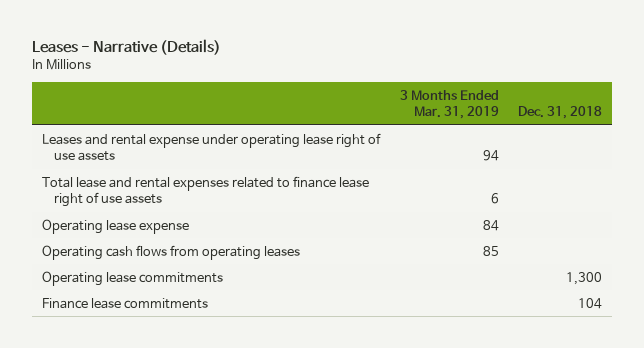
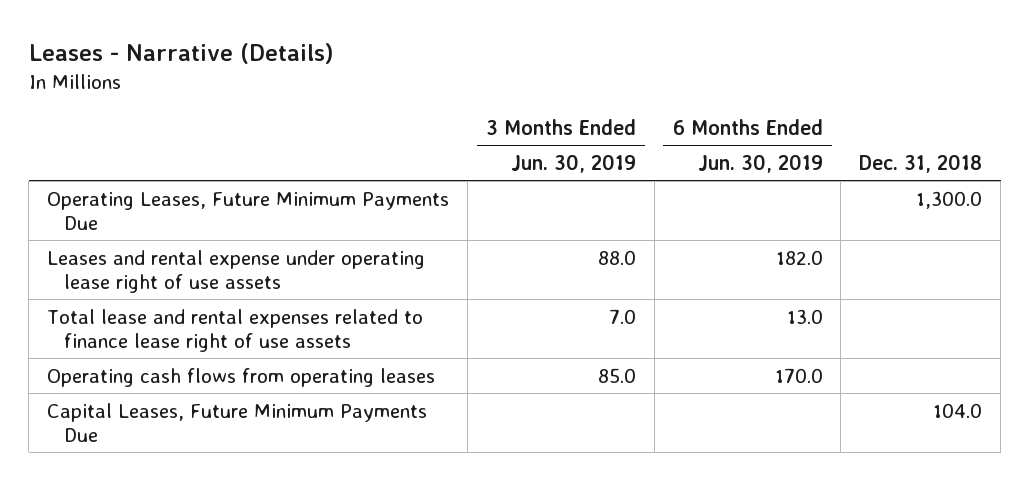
- | 3 Months Ended Mar. 31, 2019 | Dec. 31, 2018
+ | 3 Months Ended Jun. 30, 2019 | 6 Months Ended Jun. 30, 2019 | Dec. 31, 2018
+ Operating Leases, Future Minimum Payments Due | | | 1,300.0
- Operating lease expense | 84 |
- Operating lease commitments | | 1,300
- Finance lease commitments | | 104
+ Capital Leases, Future Minimum Payments Due | | | 104.0

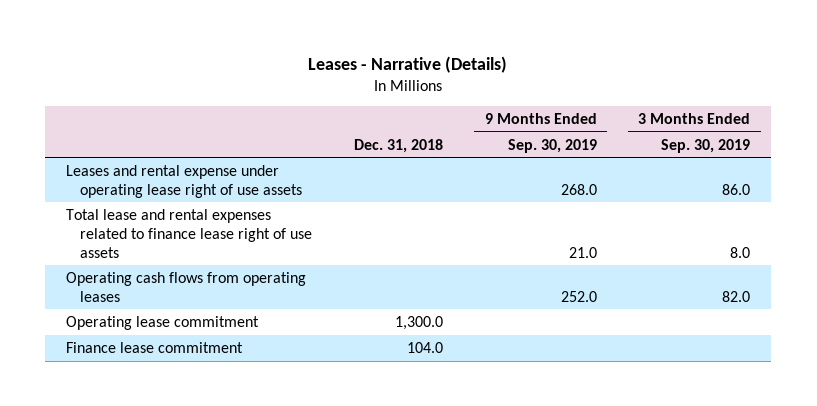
- | 3 Months Ended Jun. 30, 2019 | 6 Months Ended Jun. 30, 2019 | Dec. 31, 2018
+ | Dec. 31, 2018 | 9 Months Ended Sep. 30, 2019 | 3 Months Ended Sep. 30, 2019
- Operating Leases, Future Minimum Payments Due | | | 1,300.0
- Capital Leases, Future Minimum Payments Due | | | 104.0
+ Operating lease commitment | 1,300.0 | |
+ Finance lease commitment | 104.0 | |

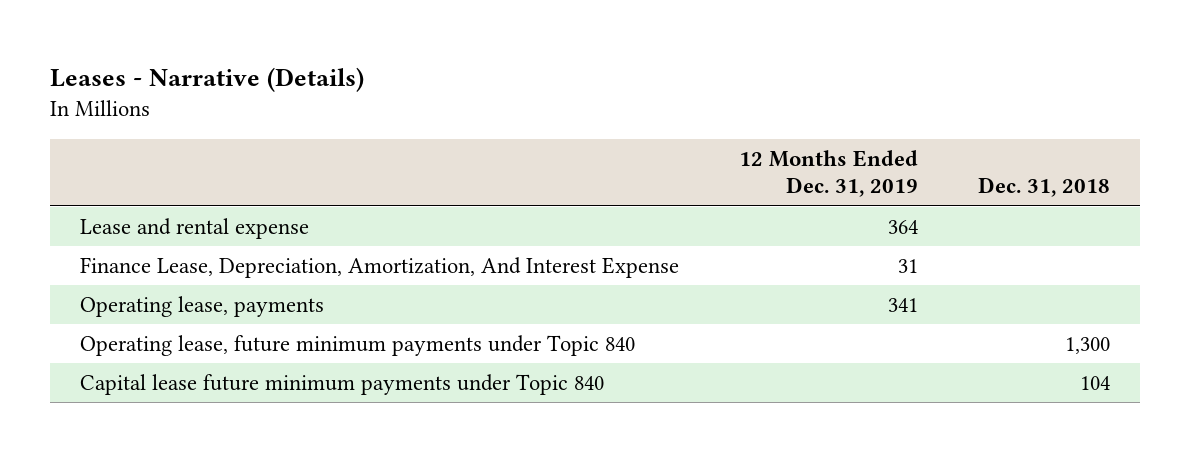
- | Dec. 31, 2018 | 9 Months Ended Sep. 30, 2019 | 3 Months Ended Sep. 30, 2019
+ | 12 Months Ended Dec. 31, 2019 | Dec. 31, 2018
- Leases and rental expense under operating lease right of use assets | | 268.0 | 86.0
- Total lease and rental expenses related to finance lease right of use assets | | 21.0 | 8.0
- Operating cash flows from operating leases | | 252.0 | 82.0
- Operating lease commitment | 1,300.0 | |
- Finance lease commitment | 104.0 | |
+ Lease and rental expense | 364 |
+ Finance Lease, Depreciation, Amortization, And Interest Expense | 31 |
+ Operating lease, payments | 341 |
+ Operating lease, future minimum payments under Topic 840 | | 1,300
+ Capital lease future minimum payments under Topic 840 | | 104

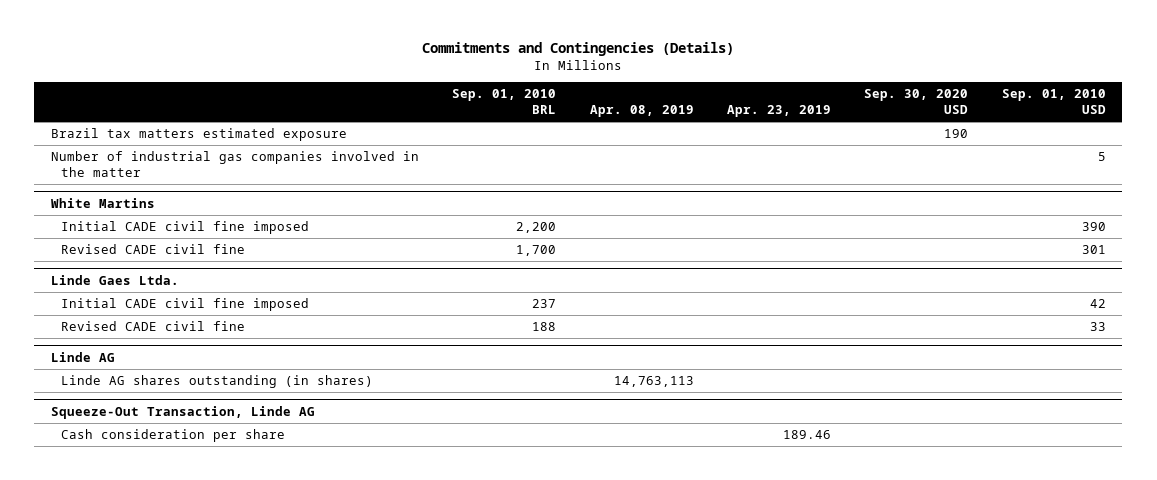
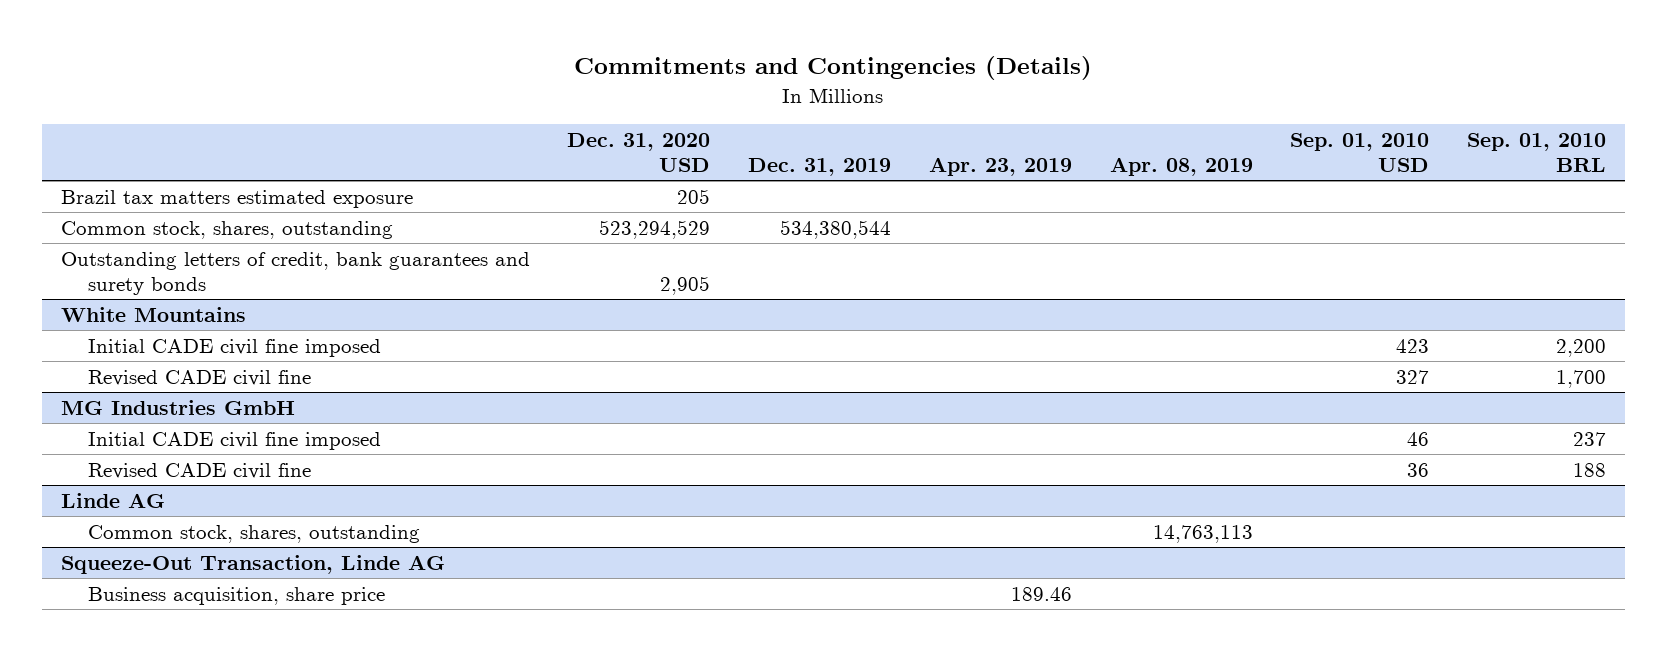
- | Sep. 01, 2010 BRL | Apr. 08, 2019 | Apr. 23, 2019 | Sep. 30, 2020 USD | Sep. 01, 2010 USD
+ | Dec. 31, 2020 USD | Dec. 31, 2019 | Apr. 23, 2019 | Apr. 08, 2019 | Sep. 01, 2010 USD | Sep. 01, 2010 BRL
- Number of industrial gas companies involved in the matter | | | | | 5
- White Martins
- Initial CADE civil fine imposed | 2,200 | | | | 390
- Revised CADE civil fine | 1,700 | | | | 301
- Linde Gaes Ltda.
- Initial CADE civil fine imposed | 237 | | | | 42
- Revised CADE civil fine | 188 | | | | 33
+ Common stock, shares, outstanding | 523,294,529 | 534,380,544 | | | |
+ Outstanding letters of credit, bank guarantees and surety bonds | 2,905 | | | | |
+ White Mountains
+ Initial CADE civil fine imposed | | | | | 423 | 2,200
+ Revised CADE civil fine | | | | | 327 | 1,700
+ MG Industries GmbH
+ Initial CADE civil fine imposed | | | | | 46 | 237
+ Revised CADE civil fine | | | | | 36 | 188
@ Linde AG
- Linde AG shares outstanding (in shares) | | 14,763,113 | | |
+ Common stock, shares, outstanding | | | | 14,763,113 | |
@ Squeeze-Out Transaction, Linde AG
- Cash consideration per share | | | 189.46 | |
+ Business acquisition, share price | | | 189.46 | | |

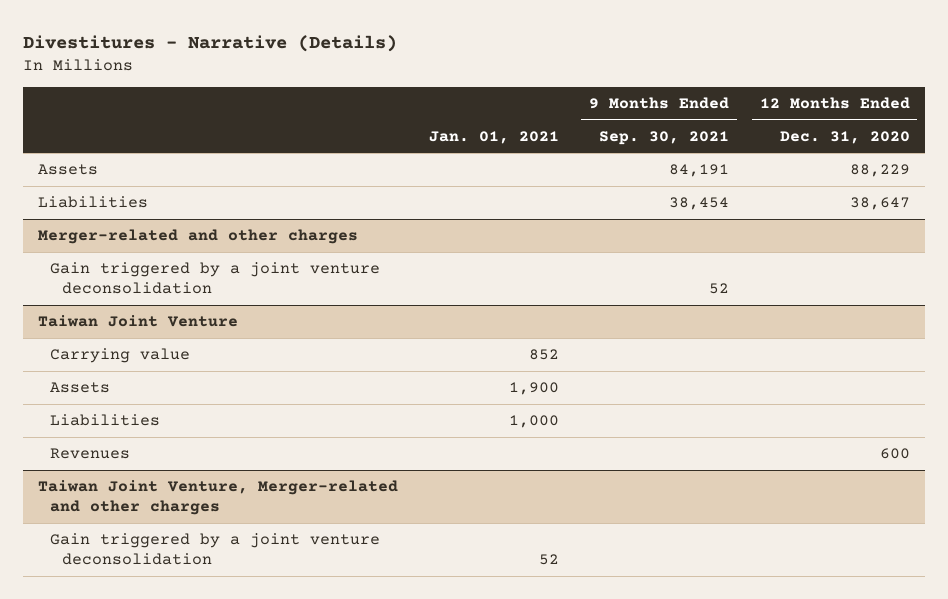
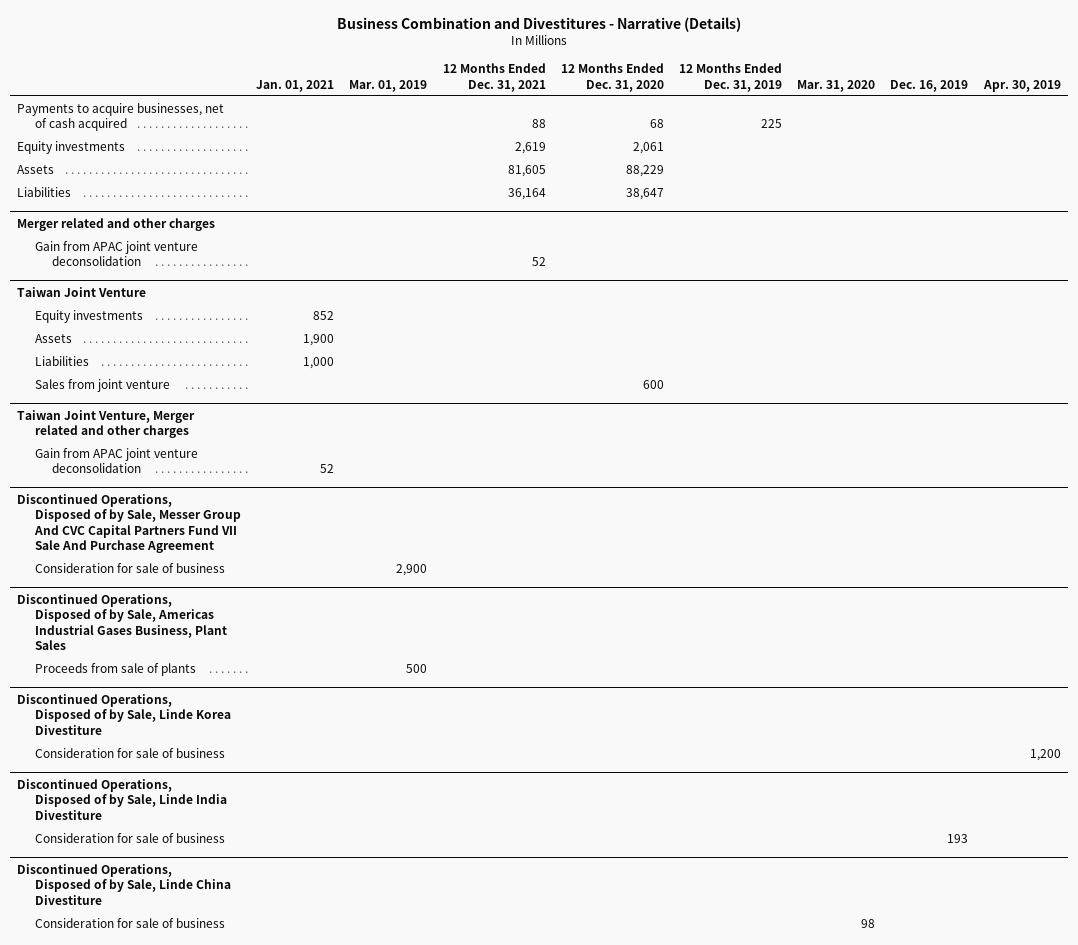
- Divestitures - Narrative (Details)
+ Business Combination and Divestitures - Narrative (Details)
- | Jan. 01, 2021 | 9 Months Ended Sep. 30, 2021 | 12 Months Ended Dec. 31, 2020
+ | Jan. 01, 2021 | Mar. 01, 2019 | 12 Months Ended Dec. 31, 2021 | 12 Months Ended Dec. 31, 2020 | 12 Months Ended Dec. 31, 2019 | Mar. 31, 2020 | Dec. 16, 2019 | Apr. 30, 2019
+ Payments to acquire businesses, net of cash acquired | | | 88 | 68 | 225 | | |
+ Equity investments | | | 2,619 | 2,061 | | | |
- Merger-related and other charges
- Gain triggered by a joint venture deconsolidation | | 52 |
+ Merger related and other charges
+ Gain from APAC joint venture deconsolidation | | | 52 | | | | |
@ Taiwan Joint Venture
- Carrying value | 852 | |
+ Equity investments | 852 | | | | | | |
- Revenues | | | 600
- Taiwan Joint Venture, Merger-related and other charges
- Gain triggered by a joint venture deconsolidation | 52 | |
@ Taiwan Joint Venture
+ Sales from joint venture | | | | 600 | | | |
+ Taiwan Joint Venture, Merger related and other charges
+ Gain from APAC joint venture deconsolidation | 52 | | | | | | |
+ Discontinued Operations, Disposed of by Sale, Messer Group And CVC Capital Partners Fund VII Sale And Purchase Agreement
+ Consideration for sale of business | | 2,900 | | | | | |
+ Discontinued Operations, Disposed of by Sale, Americas Industrial Gases Business, Plant Sales
+ Proceeds from sale of plants | | 500 | | | | | |
+ Discontinued Operations, Disposed of by Sale, Linde Korea Divestiture
+ Consideration for sale of business | | | | | | | | 1,200
+ Discontinued Operations, Disposed of by Sale, Linde India Divestiture
+ Consideration for sale of business | | | | | | | 193 |
+ Discontinued Operations, Disposed of by Sale, Linde China Divestiture
+ Consideration for sale of business | | | | | | 98 | |

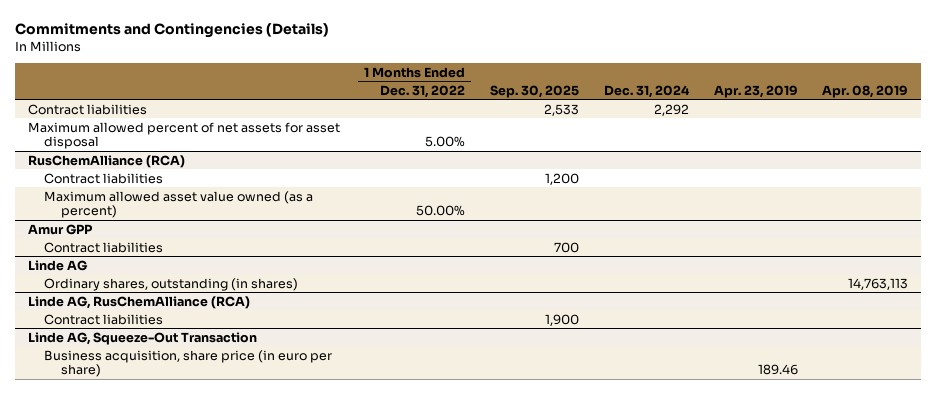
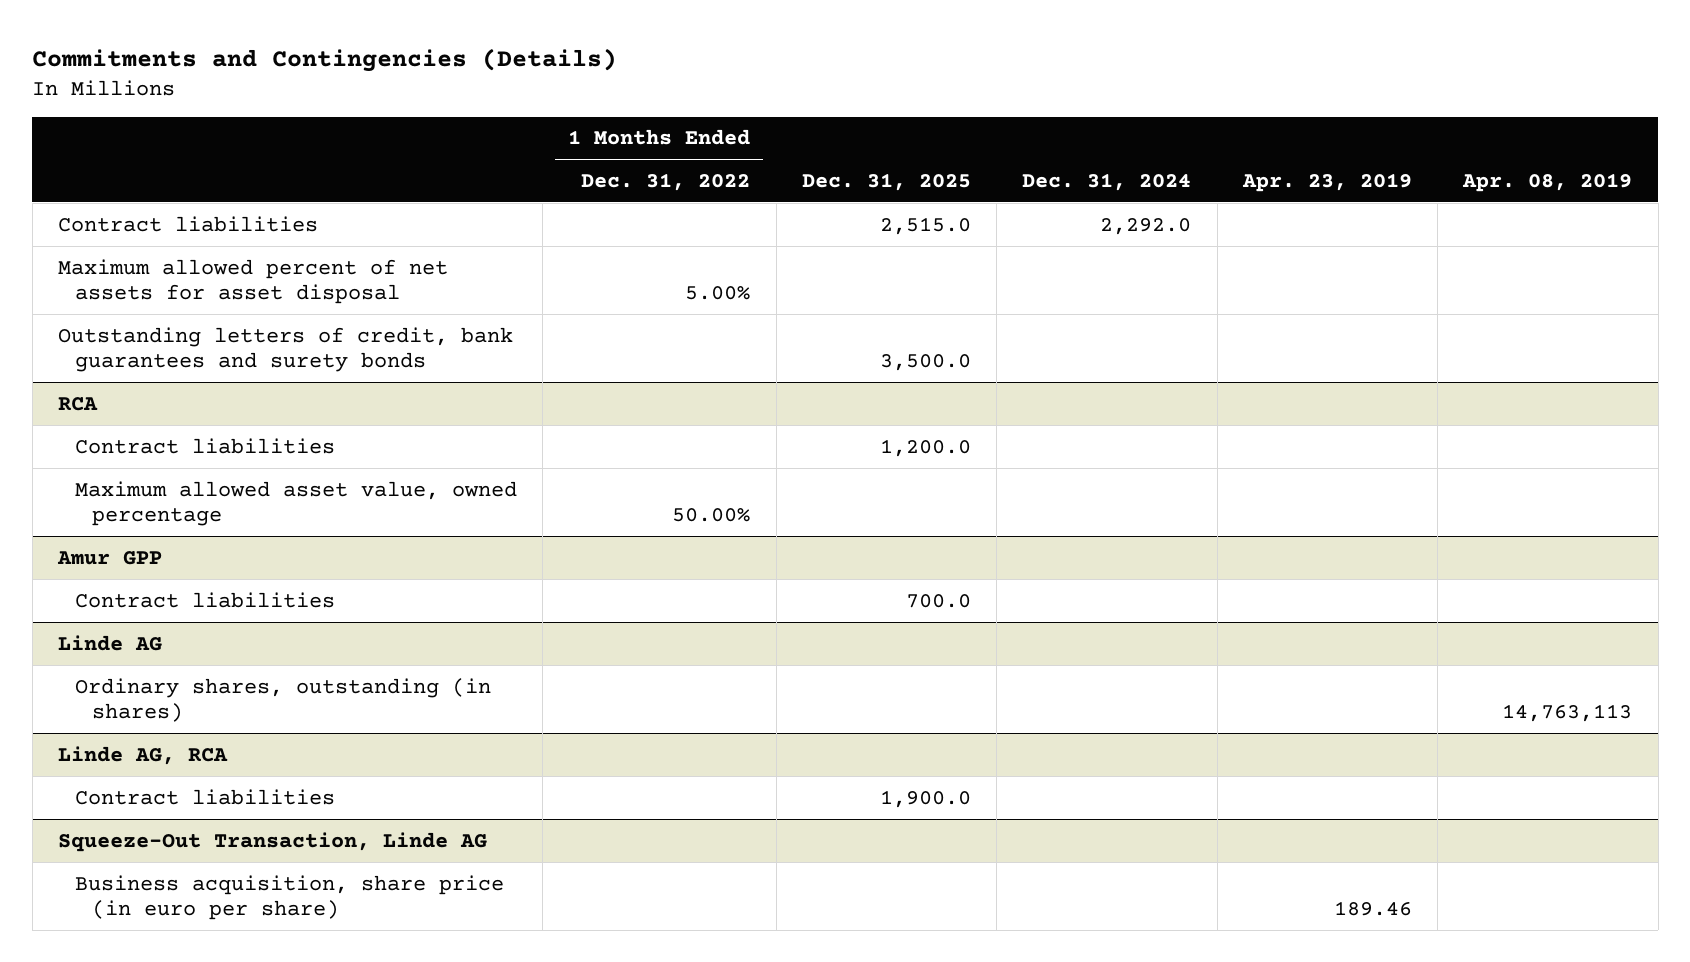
- | 1 Months Ended Dec. 31, 2022 | Sep. 30, 2025 | Dec. 31, 2024 | Apr. 23, 2019 | Apr. 08, 2019
+ | 1 Months Ended Dec. 31, 2022 | Dec. 31, 2025 | Dec. 31, 2024 | Apr. 23, 2019 | Apr. 08, 2019
- Contract liabilities | | 2,533 | 2,292 | |
+ Contract liabilities | | 2,515.0 | 2,292.0 | |
- RusChemAlliance (RCA)
+ Outstanding letters of credit, bank guarantees and surety bonds | | 3,500.0 | | |
+ RCA
- Maximum allowed asset value owned (as a percent) | 50.00% | | | |
+ Maximum allowed asset value, owned percentage | 50.00% | | | |
- Linde AG, RusChemAlliance (RCA)
+ Linde AG, RCA
- Linde AG, Squeeze-Out Transaction
+ Squeeze-Out Transaction, Linde AG

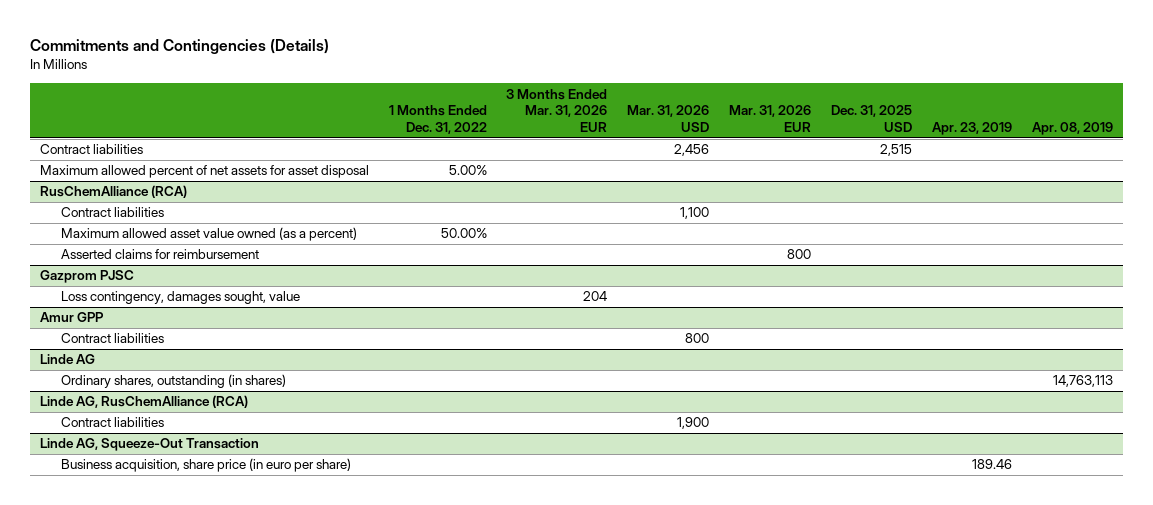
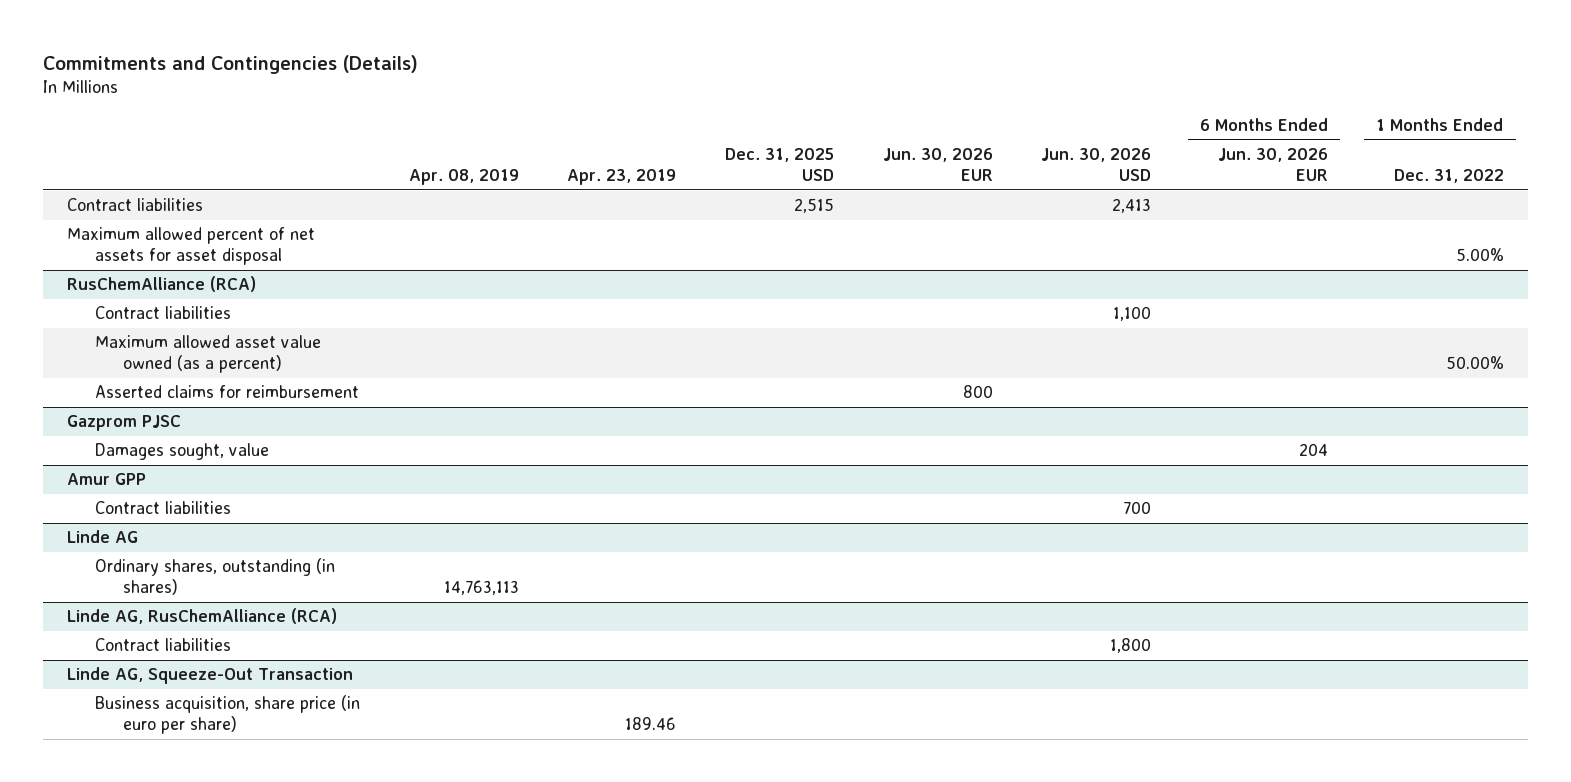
- | 1 Months Ended Dec. 31, 2022 | 3 Months Ended Mar. 31, 2026 EUR | Mar. 31, 2026 USD | Mar. 31, 2026 EUR | Dec. 31, 2025 USD | Apr. 23, 2019 | Apr. 08, 2019
+ | Apr. 08, 2019 | Apr. 23, 2019 | Dec. 31, 2025 USD | Jun. 30, 2026 EUR | Jun. 30, 2026 USD | 6 Months Ended Jun. 30, 2026 EUR | 1 Months Ended Dec. 31, 2022
@ Gazprom PJSC
- Loss contingency, damages sought, value | | 204 | | | | |
+ Damages sought, value | | | | | | 204 |

